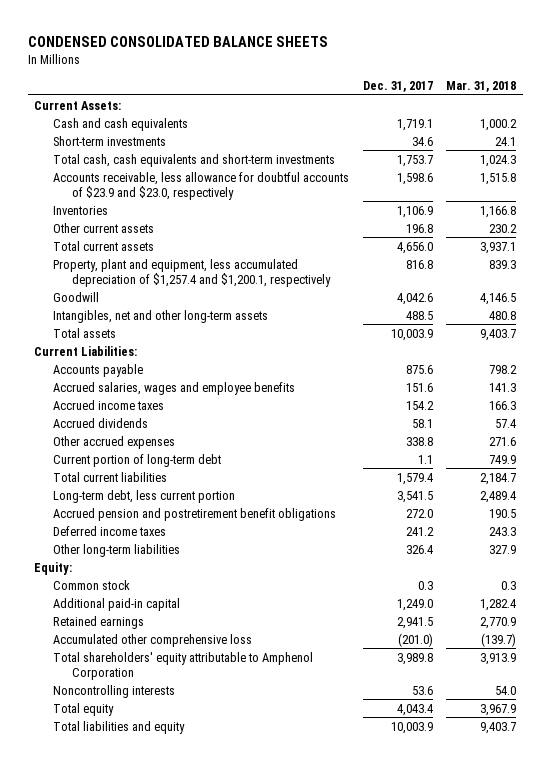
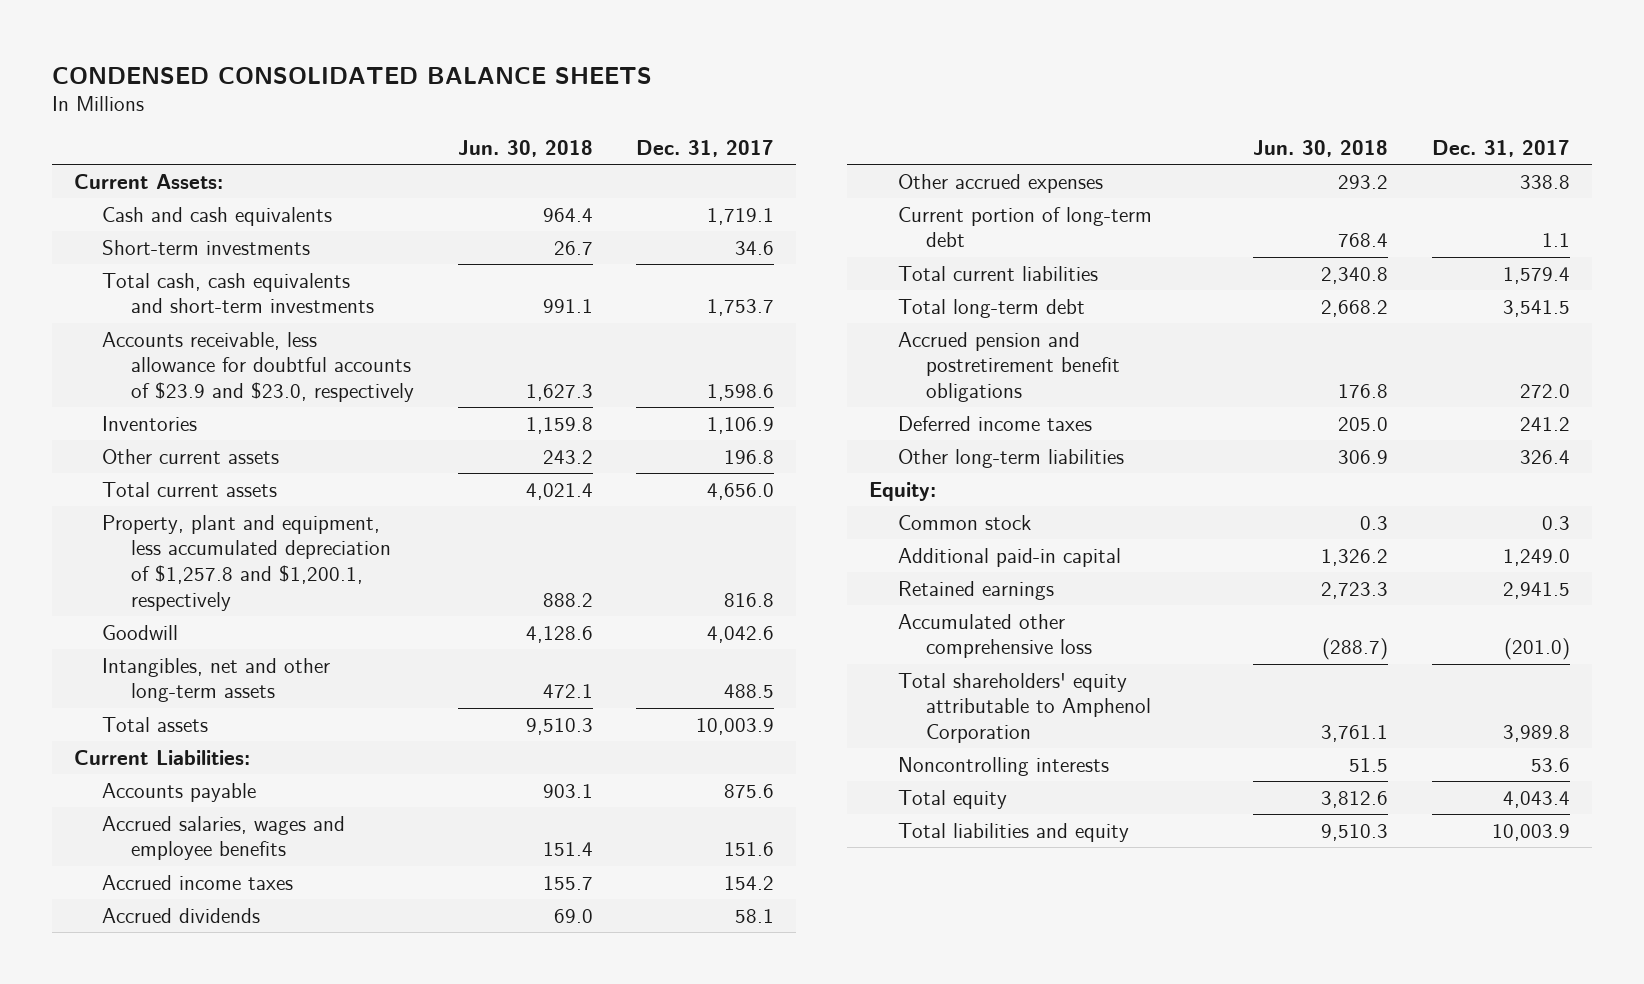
- | Dec. 31, 2017 | Mar. 31, 2018
+ | Jun. 30, 2018 | Dec. 31, 2017
- Property, plant and equipment, less accumulated depreciation of $1,257.4 and $1,200.1, respectively | 816.8 | 839.3
+ Property, plant and equipment, less accumulated depreciation of $1,257.8 and $1,200.1, respectively | 888.2 | 816.8
- Long-term debt, less current portion | 3,541.5 | 2,489.4
+ Total long-term debt | 2,668.2 | 3,541.5

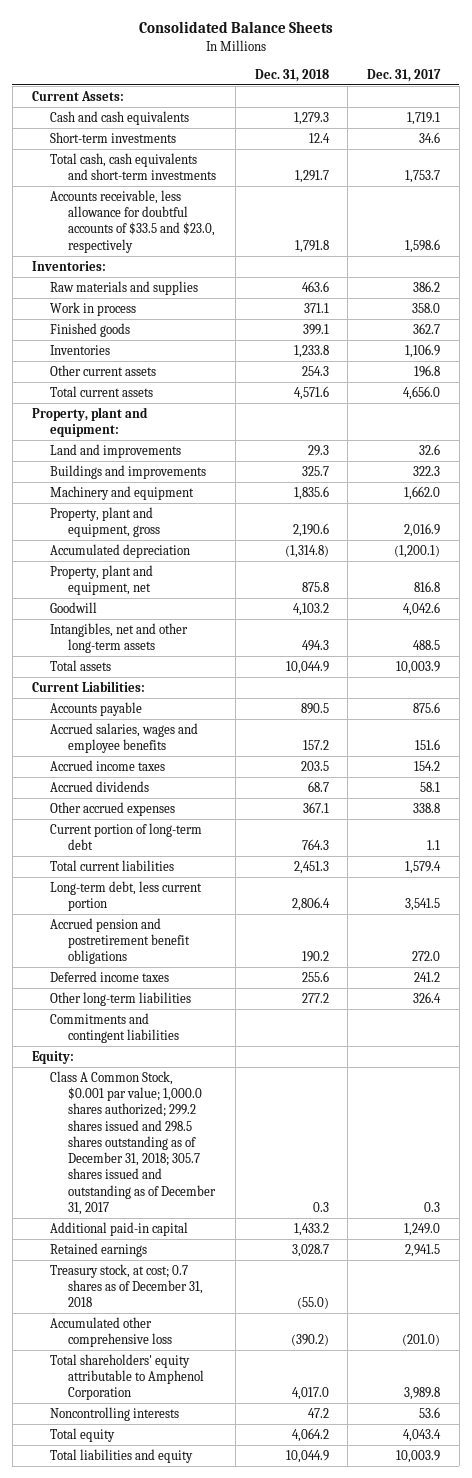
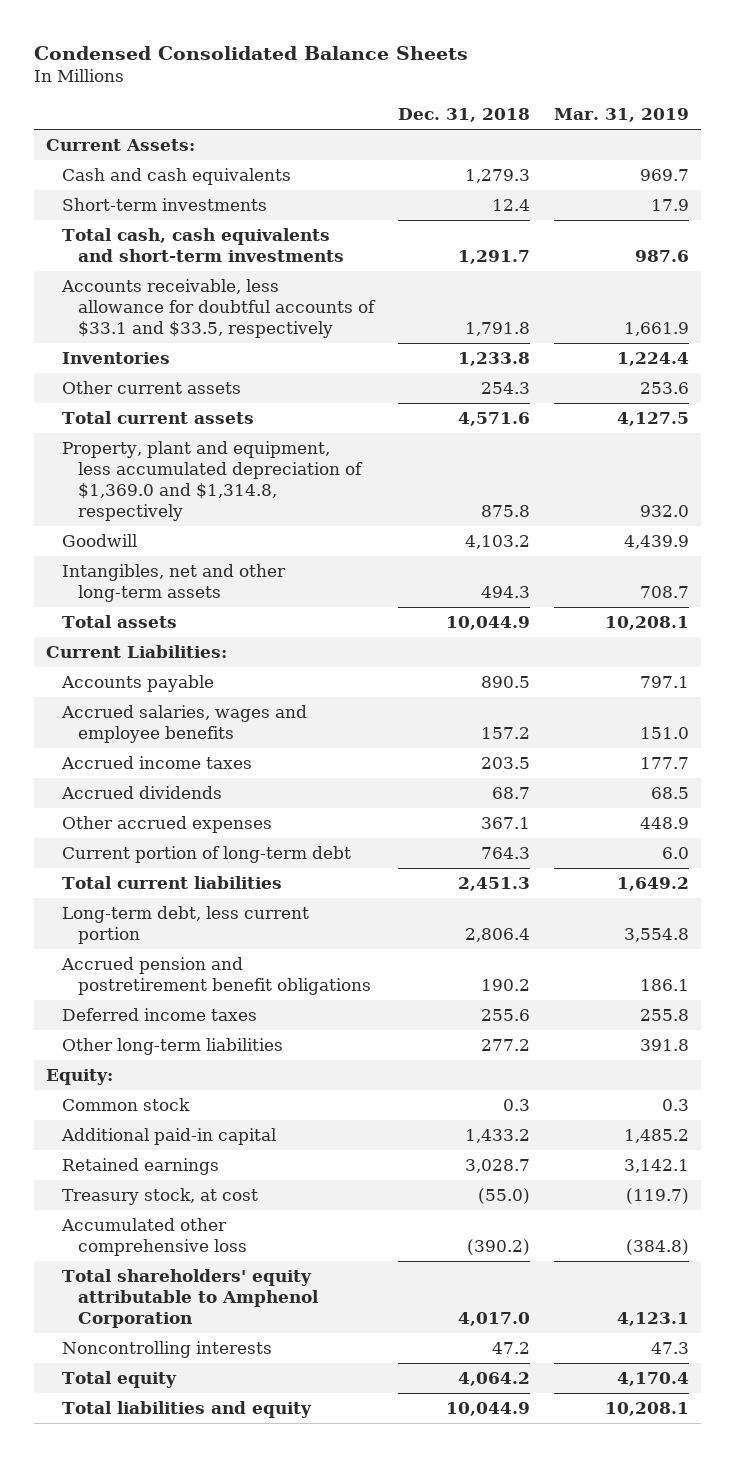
- Consolidated Balance Sheets
+ Condensed Consolidated Balance Sheets
- | Dec. 31, 2018 | Dec. 31, 2017
+ | Dec. 31, 2018 | Mar. 31, 2019
- Accounts receivable, less allowance for doubtful accounts of $33.5 and $23.0, respectively | 1,791.8 | 1,598.6
- Inventories:
- Raw materials and supplies | 463.6 | 386.2
- Work in process | 371.1 | 358.0
- Finished goods | 399.1 | 362.7
+ Accounts receivable, less allowance for doubtful accounts of $33.1 and $33.5, respectively | 1,791.8 | 1,661.9
- Property, plant and equipment:
- Land and improvements | 29.3 | 32.6
- Buildings and improvements | 325.7 | 322.3
- Machinery and equipment | 1,835.6 | 1,662.0
- Property, plant and equipment, gross | 2,190.6 | 2,016.9
- Accumulated depreciation | (1,314.8) | (1,200.1)
- Property, plant and equipment, net | 875.8 | 816.8
+ Property, plant and equipment, less accumulated depreciation of $1,369.0 and $1,314.8, respectively | 875.8 | 932.0
- Commitments and contingent liabilities
- Class A Common Stock, $0.001 par value; 1,000.0 shares authorized; 299.2 shares issued and 298.5 shares outstanding as of December 31, 2018; 305.7 shares issued and outstanding as of December 31, 2017 | 0.3 | 0.3
+ Common stock | 0.3 | 0.3
- Treasury stock, at cost; 0.7 shares as of December 31, 2018 | (55.0) |
+ Treasury stock, at cost | (55.0) | (119.7)

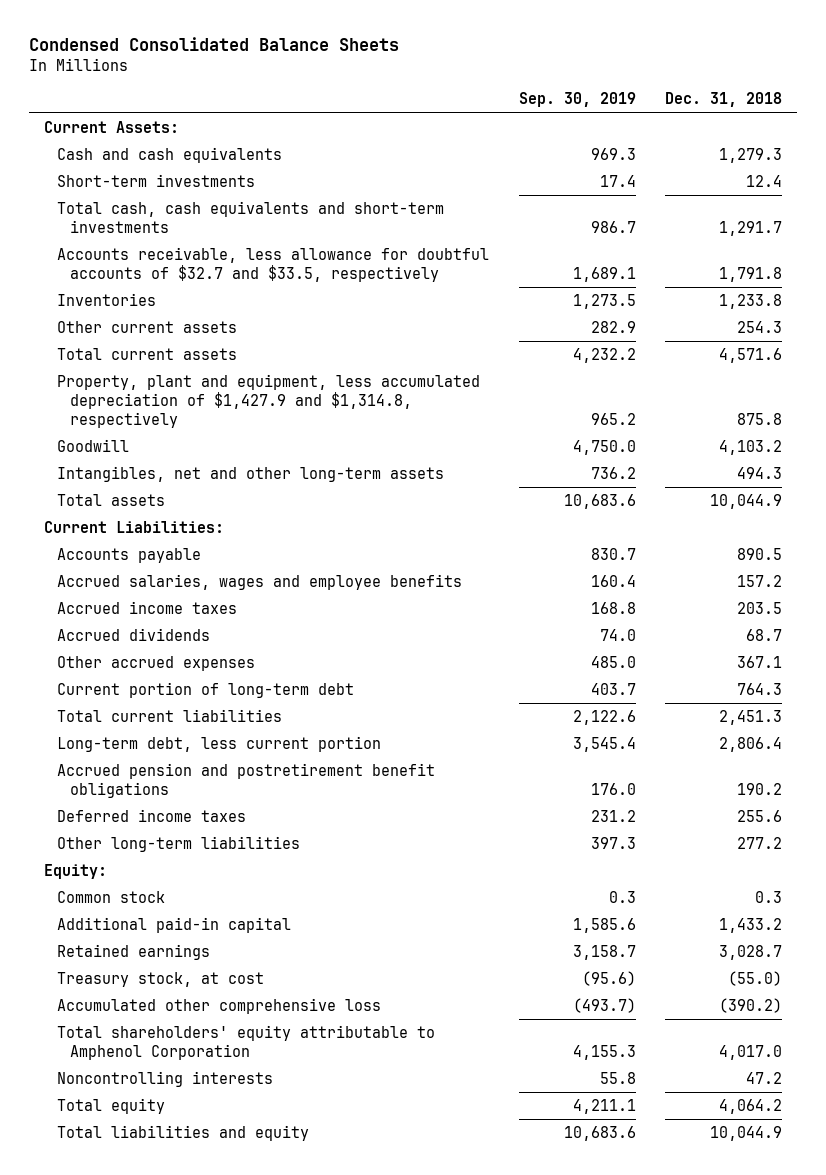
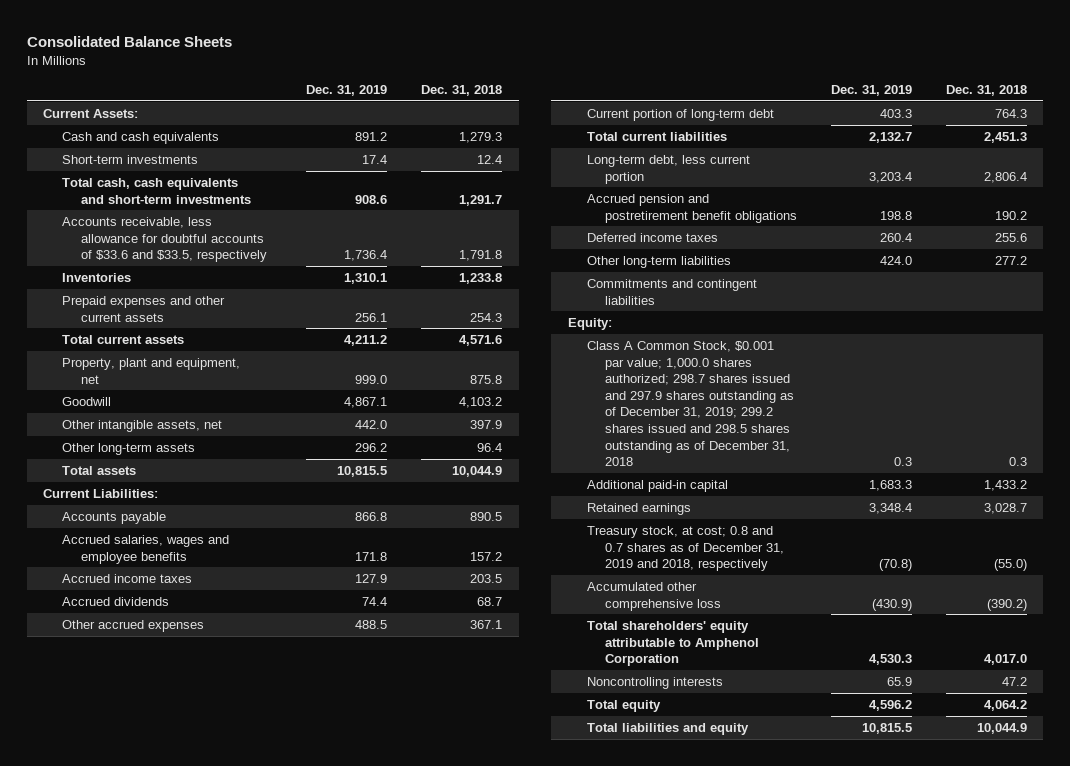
- Condensed Consolidated Balance Sheets
+ Consolidated Balance Sheets
- | Sep. 30, 2019 | Dec. 31, 2018
+ | Dec. 31, 2019 | Dec. 31, 2018
- Accounts receivable, less allowance for doubtful accounts of $32.7 and $33.5, respectively | 1,689.1 | 1,791.8
+ Accounts receivable, less allowance for doubtful accounts of $33.6 and $33.5, respectively | 1,736.4 | 1,791.8
- Other current assets | 282.9 | 254.3
+ Prepaid expenses and other current assets | 256.1 | 254.3
- Property, plant and equipment, less accumulated depreciation of $1,427.9 and $1,314.8, respectively | 965.2 | 875.8
+ Property, plant and equipment, net | 999.0 | 875.8
- Intangibles, net and other long-term assets | 736.2 | 494.3
+ Other intangible assets, net | 442.0 | 397.9
+ Other long-term assets | 296.2 | 96.4
+ Commitments and contingent liabilities
- Common stock | 0.3 | 0.3
+ Class A Common Stock, $0.001 par value; 1,000.0 shares authorized; 298.7 shares issued and 297.9 shares outstanding as of December 31, 2019; 299.2 shares issued and 298.5 shares outstanding as of December 31, 2018 | 0.3 | 0.3
- Treasury stock, at cost | (95.6) | (55.0)
+ Treasury stock, at cost; 0.8 and 0.7 shares as of December 31, 2019 and 2018, respectively | (70.8) | (55.0)

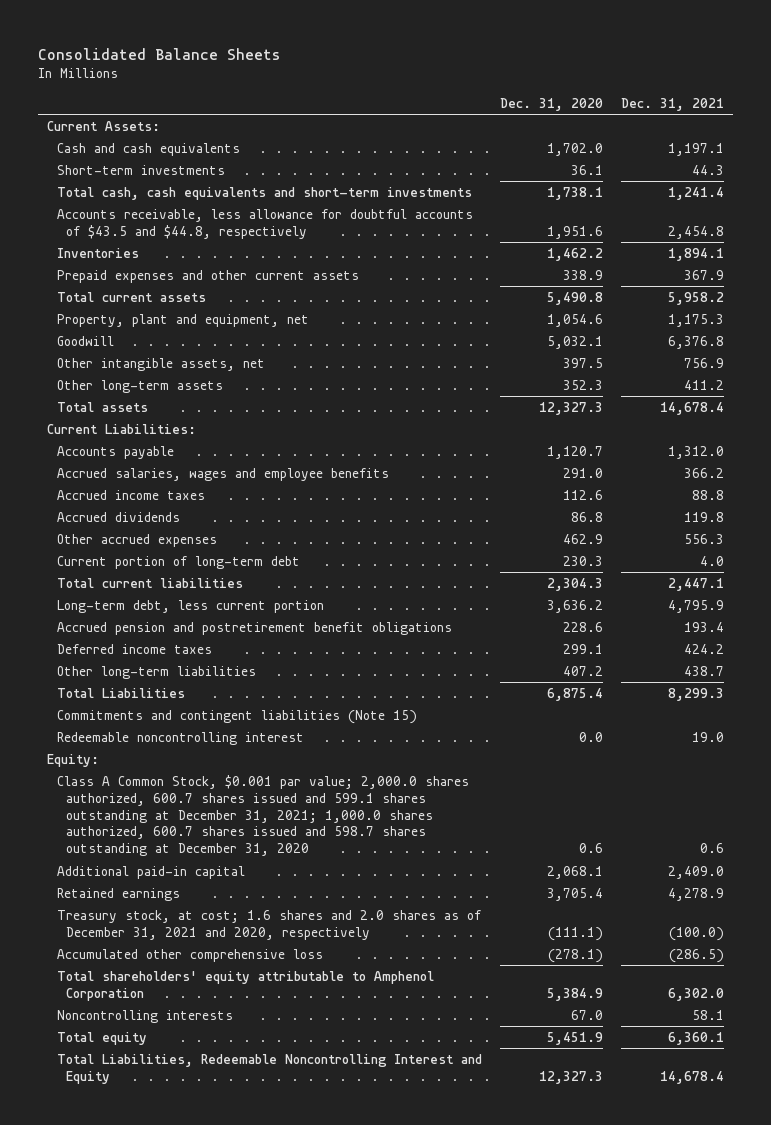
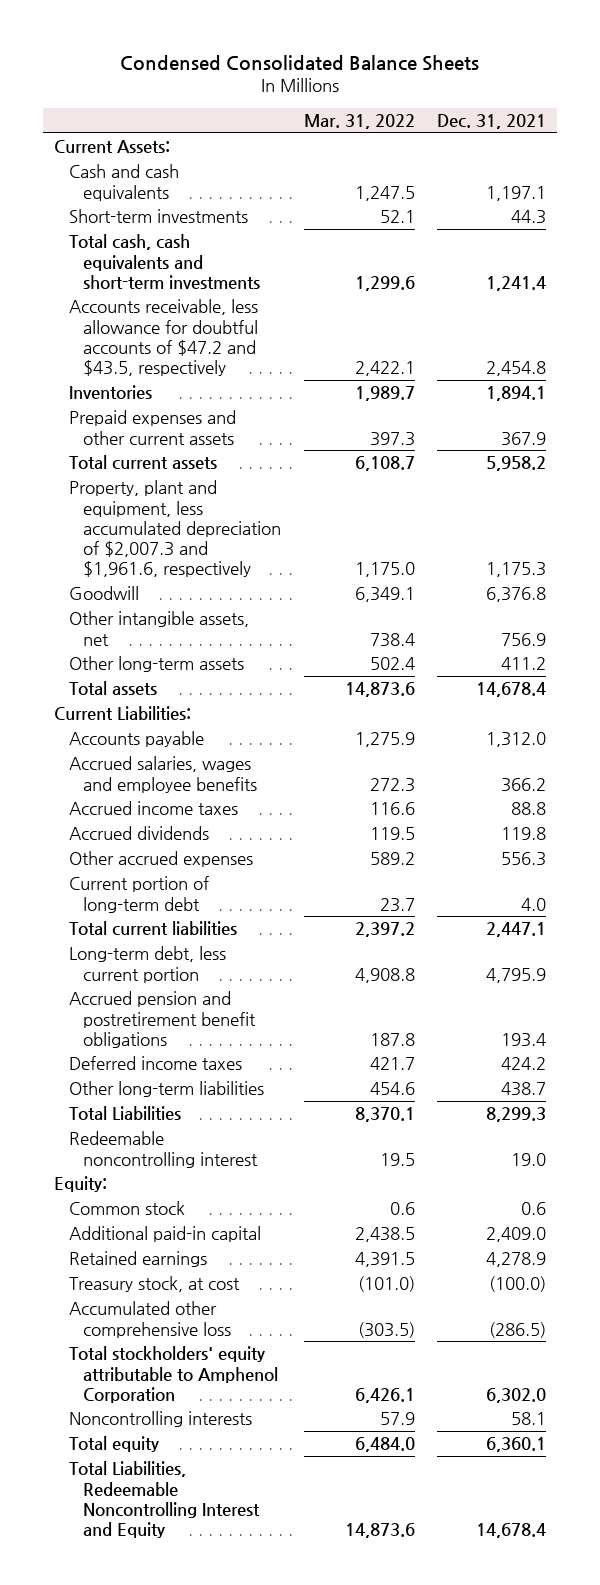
- Consolidated Balance Sheets
+ Condensed Consolidated Balance Sheets
- | Dec. 31, 2020 | Dec. 31, 2021
+ | Mar. 31, 2022 | Dec. 31, 2021
- Accounts receivable, less allowance for doubtful accounts of $43.5 and $44.8, respectively | 1,951.6 | 2,454.8
+ Accounts receivable, less allowance for doubtful accounts of $47.2 and $43.5, respectively | 2,422.1 | 2,454.8
- Property, plant and equipment, net | 1,054.6 | 1,175.3
+ Property, plant and equipment, less accumulated depreciation of $2,007.3 and $1,961.6, respectively | 1,175.0 | 1,175.3
- Commitments and contingent liabilities (Note 15)
- Class A Common Stock, $0.001 par value; 2,000.0 shares authorized, 600.7 shares issued and 599.1 shares outstanding at December 31, 2021; 1,000.0 shares authorized, 600.7 shares issued and 598.7 shares outstanding at December 31, 2020 | 0.6 | 0.6
+ Common stock | 0.6 | 0.6
- Treasury stock, at cost; 1.6 shares and 2.0 shares as of December 31, 2021 and 2020, respectively | (111.1) | (100.0)
+ Treasury stock, at cost | (101.0) | (100.0)
- Total shareholders' equity attributable to Amphenol Corporation | 5,384.9 | 6,302.0
+ Total stockholders' equity attributable to Amphenol Corporation | 6,426.1 | 6,302.0

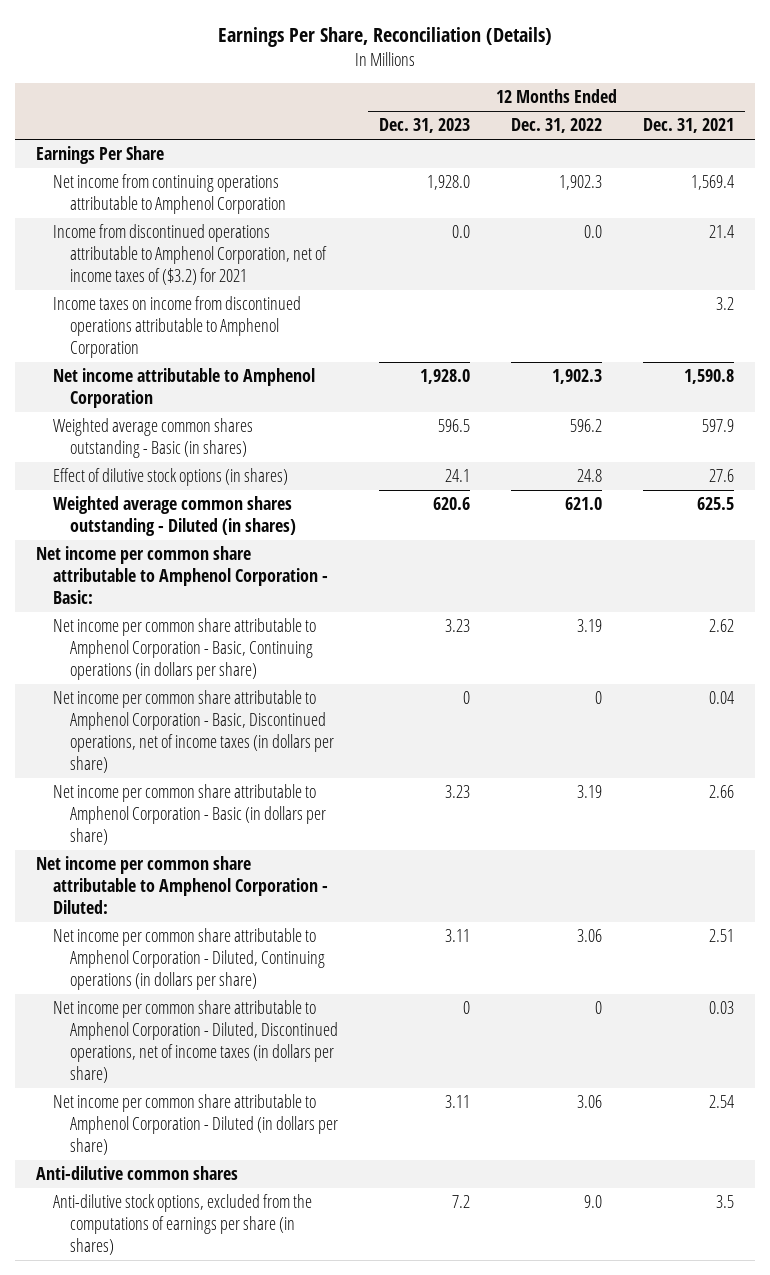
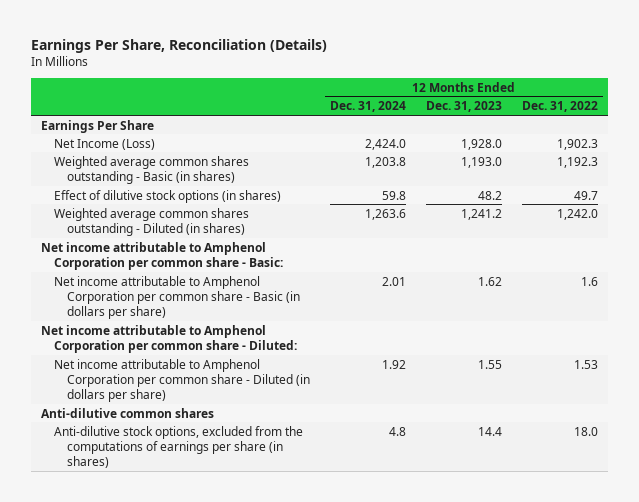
- | 12 Months Ended Dec. 31, 2023 | 12 Months Ended Dec. 31, 2022 | 12 Months Ended Dec. 31, 2021
+ | 12 Months Ended Dec. 31, 2024 | 12 Months Ended Dec. 31, 2023 | 12 Months Ended Dec. 31, 2022
- Net income from continuing operations attributable to Amphenol Corporation | 1,928.0 | 1,902.3 | 1,569.4
- Income from discontinued operations attributable to Amphenol Corporation, net of income taxes of ($3.2) for 2021 | 0.0 | 0.0 | 21.4
- Income taxes on income from discontinued operations attributable to Amphenol Corporation | | | 3.2
- Net income attributable to Amphenol Corporation | 1,928.0 | 1,902.3 | 1,590.8
- Weighted average common shares outstanding - Basic (in shares) | 596.5 | 596.2 | 597.9
- Effect of dilutive stock options (in shares) | 24.1 | 24.8 | 27.6
- Weighted average common shares outstanding - Diluted (in shares) | 620.6 | 621.0 | 625.5
- Net income per common share attributable to Amphenol Corporation - Basic:
- Net income per common share attributable to Amphenol Corporation - Basic, Continuing operations (in dollars per share) | 3.23 | 3.19 | 2.62
- Net income per common share attributable to Amphenol Corporation - Basic, Discontinued operations, net of income taxes (in dollars per share) | 0 | 0 | 0.04
- Net income per common share attributable to Amphenol Corporation - Basic (in dollars per share) | 3.23 | 3.19 | 2.66
- Net income per common share attributable to Amphenol Corporation - Diluted:
- Net income per common share attributable to Amphenol Corporation - Diluted, Continuing operations (in dollars per share) | 3.11 | 3.06 | 2.51
- Net income per common share attributable to Amphenol Corporation - Diluted, Discontinued operations, net of income taxes (in dollars per share) | 0 | 0 | 0.03
- Net income per common share attributable to Amphenol Corporation - Diluted (in dollars per share) | 3.11 | 3.06 | 2.54
+ Net Income (Loss) | 2,424.0 | 1,928.0 | 1,902.3
+ Weighted average common shares outstanding - Basic (in shares) | 1,203.8 | 1,193.0 | 1,192.3
+ Effect of dilutive stock options (in shares) | 59.8 | 48.2 | 49.7
+ Weighted average common shares outstanding - Diluted (in shares) | 1,263.6 | 1,241.2 | 1,242.0
+ Net income attributable to Amphenol Corporation per common share - Basic:
+ Net income attributable to Amphenol Corporation per common share - Basic (in dollars per share) | 2.01 | 1.62 | 1.6
+ Net income attributable to Amphenol Corporation per common share - Diluted:
+ Net income attributable to Amphenol Corporation per common share - Diluted (in dollars per share) | 1.92 | 1.55 | 1.53
- Anti-dilutive stock options, excluded from the computations of earnings per share (in shares) | 7.2 | 9.0 | 3.5
+ Anti-dilutive stock options, excluded from the computations of earnings per share (in shares) | 4.8 | 14.4 | 18.0

